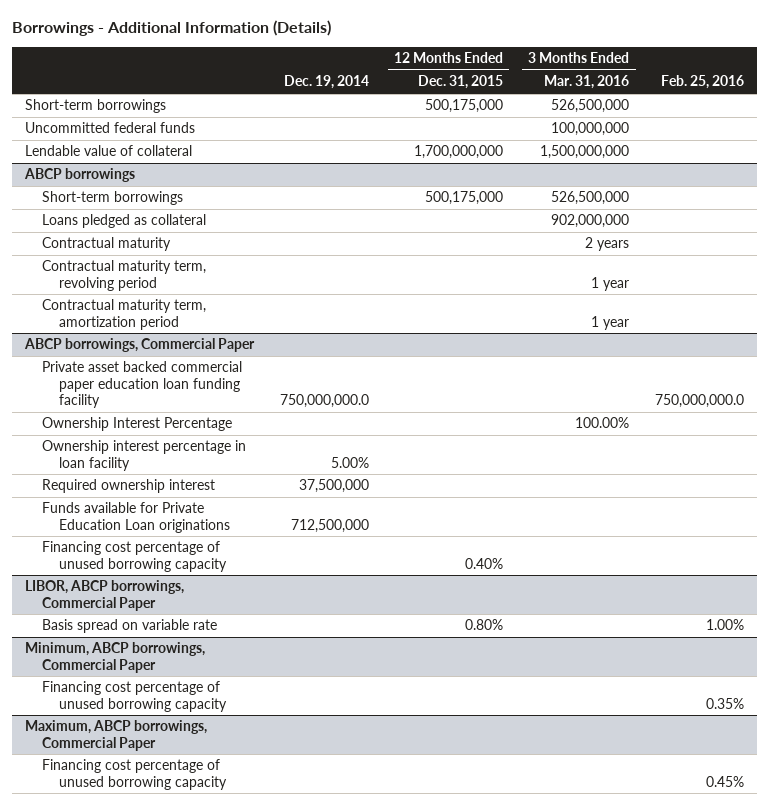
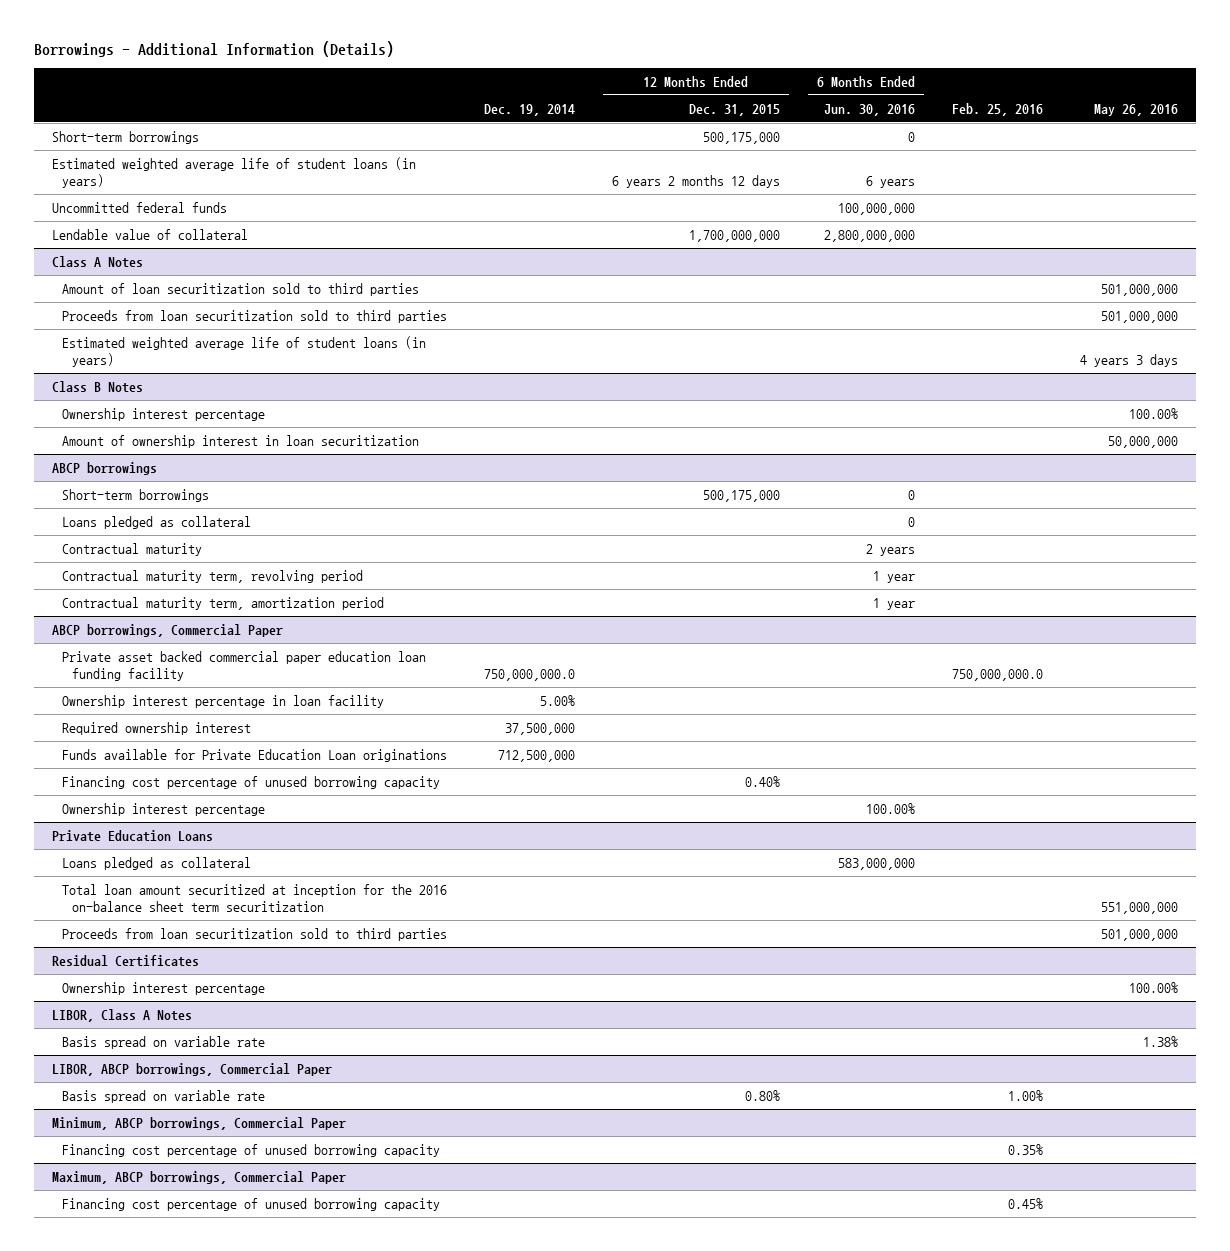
- | Dec. 19, 2014 | 12 Months Ended Dec. 31, 2015 | 3 Months Ended Mar. 31, 2016 | Feb. 25, 2016
+ | Dec. 19, 2014 | 12 Months Ended Dec. 31, 2015 | 6 Months Ended Jun. 30, 2016 | Feb. 25, 2016 | May 26, 2016
+ Estimated weighted average life of student loans (in years) | | 6 years 2 months 12 days | 6 years | |
+ Class A Notes
+ Amount of loan securitization sold to third parties | | | | | 501,000,000
+ Proceeds from loan securitization sold to third parties | | | | | 501,000,000
+ Estimated weighted average life of student loans (in years) | | | | | 4 years 3 days
+ Class B Notes
+ Ownership interest percentage | | | | | 100.00%
+ Amount of ownership interest in loan securitization | | | | | 50,000,000
@ ABCP borrowings, Commercial Paper
- Ownership Interest Percentage | | | 100.00% |
+ Ownership interest percentage | | | 100.00% | |
+ Private Education Loans
+ Loans pledged as collateral | | | 583,000,000 | |
+ Total loan amount securitized at inception for the 2016 on-balance sheet term securitization | | | | | 551,000,000
+ Proceeds from loan securitization sold to third parties | | | | | 501,000,000
+ Residual Certificates
+ Ownership interest percentage | | | | | 100.00%
+ LIBOR, Class A Notes
+ Basis spread on variable rate | | | | | 1.38%

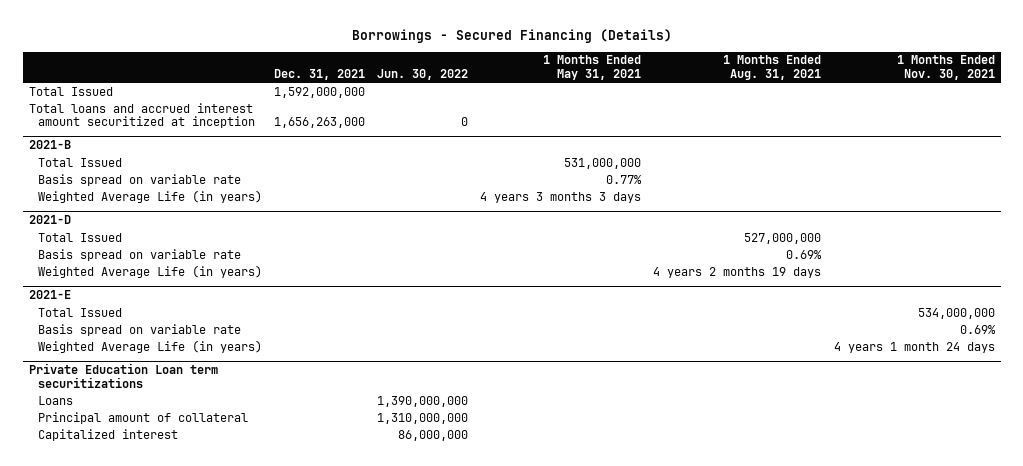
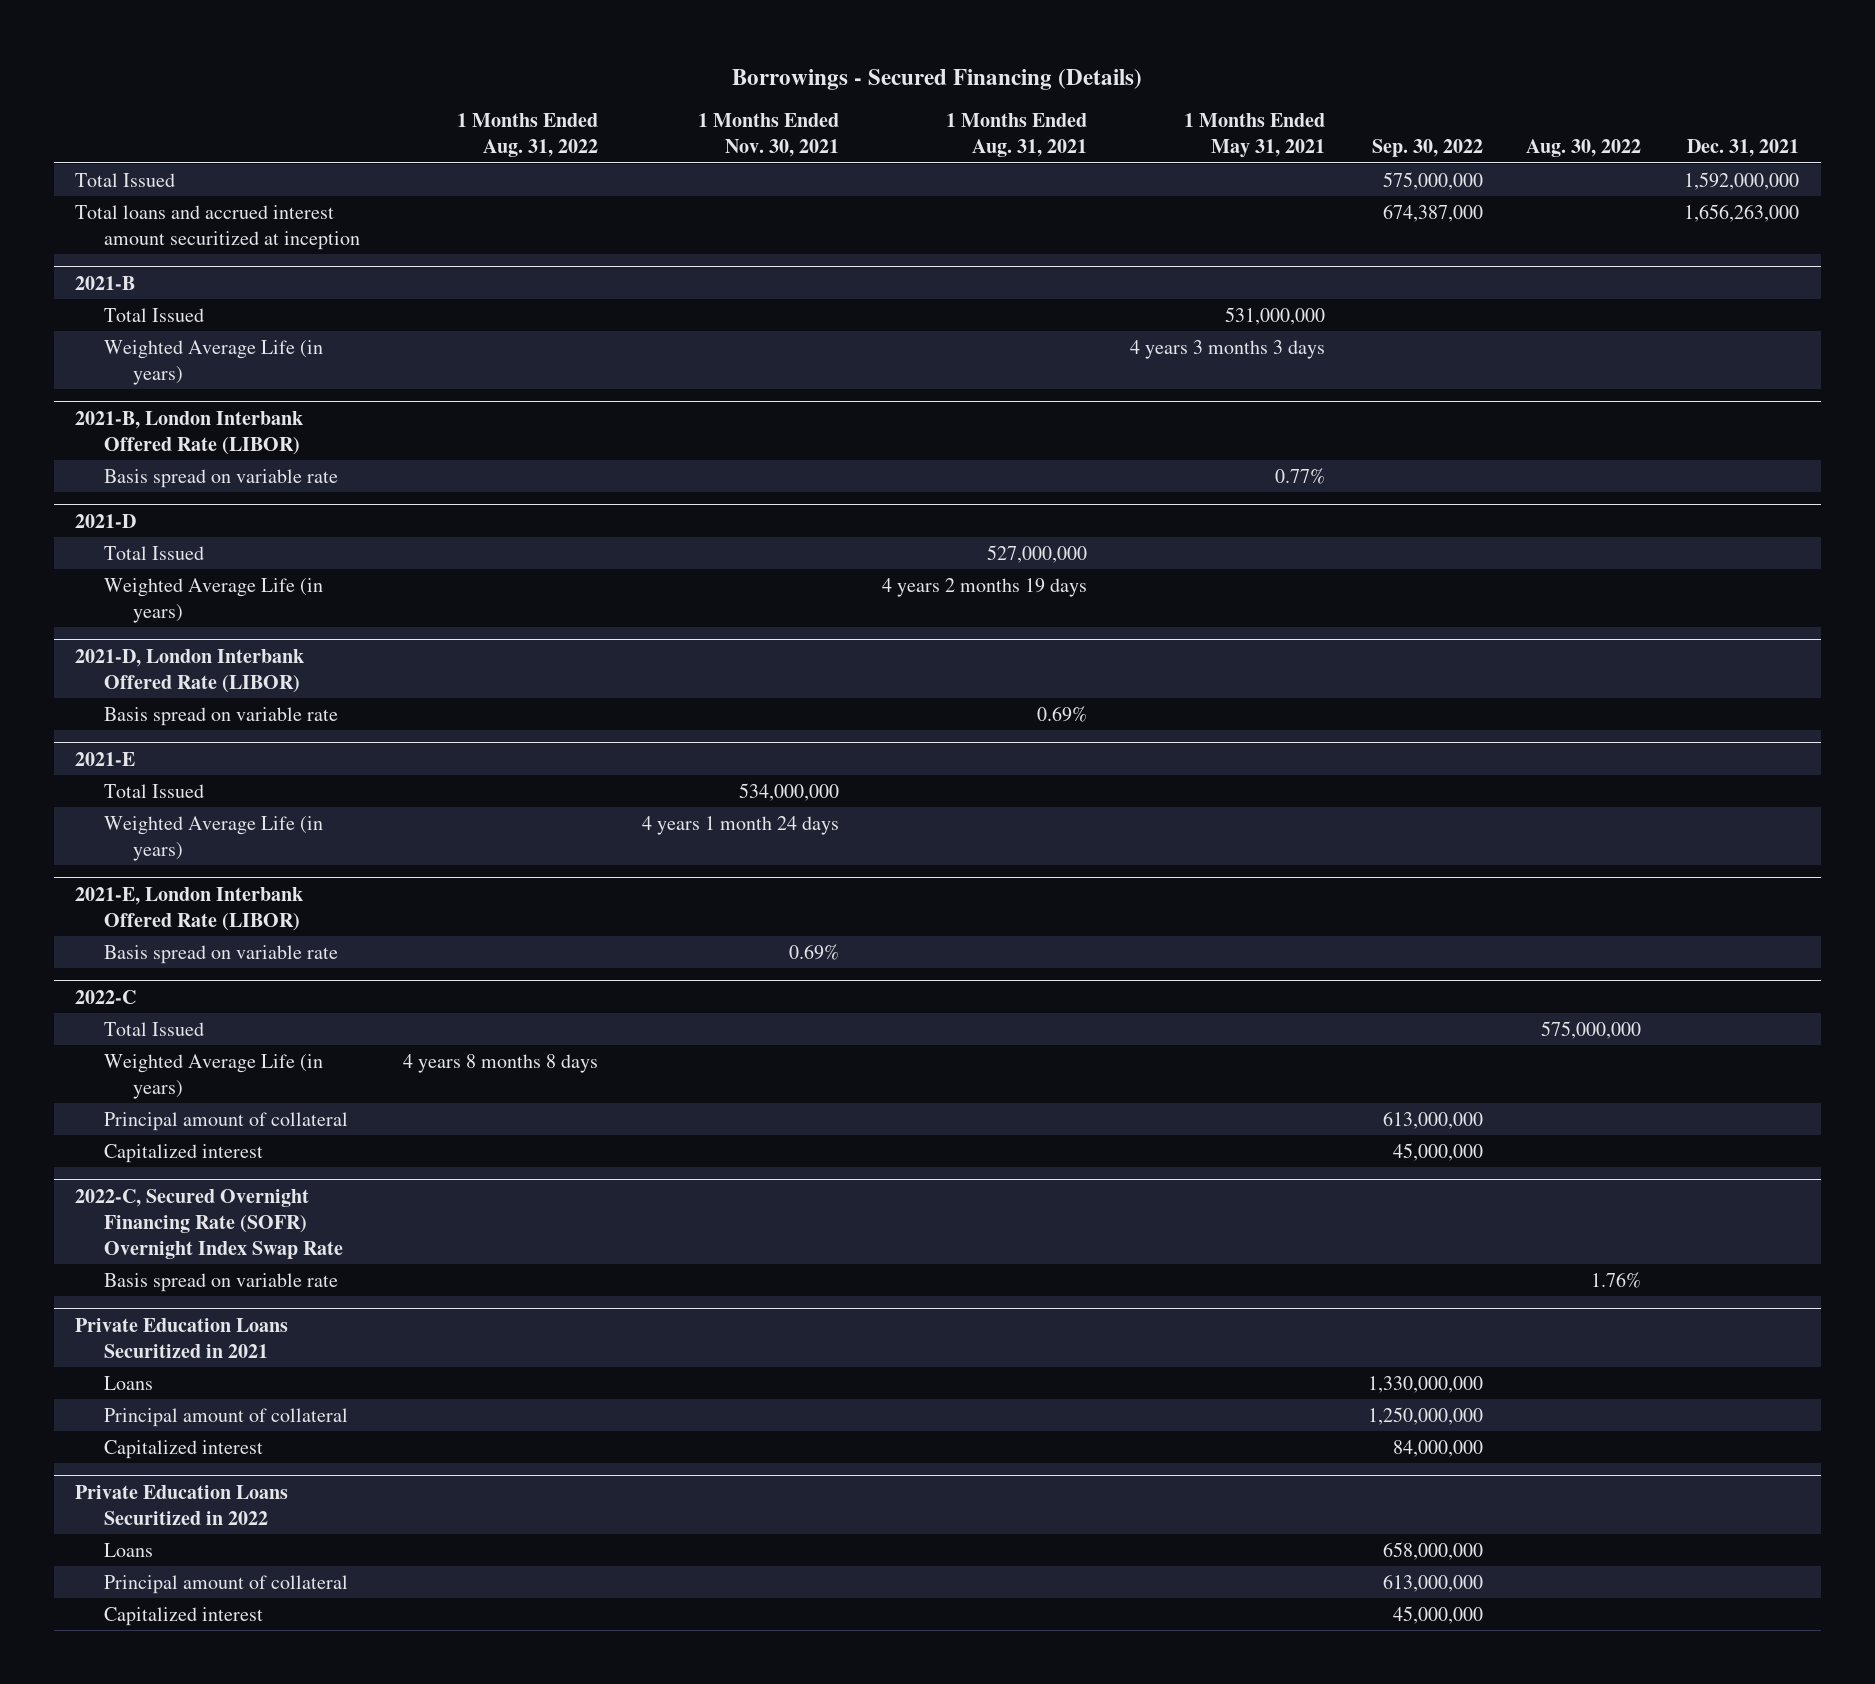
- | Dec. 31, 2021 | Jun. 30, 2022 | 1 Months Ended May 31, 2021 | 1 Months Ended Aug. 31, 2021 | 1 Months Ended Nov. 30, 2021
+ | 1 Months Ended Aug. 31, 2022 | 1 Months Ended Nov. 30, 2021 | 1 Months Ended Aug. 31, 2021 | 1 Months Ended May 31, 2021 | Sep. 30, 2022 | Aug. 30, 2022 | Dec. 31, 2021
@ 2021-B
- Basis spread on variable rate | | | 0.77% | |
+ 2021-B, London Interbank Offered Rate (LIBOR)
+ Basis spread on variable rate | | | | 0.77% | | |
@ 2021-D
- Basis spread on variable rate | | | | 0.69% |
+ 2021-D, London Interbank Offered Rate (LIBOR)
+ Basis spread on variable rate | | | 0.69% | | | |
@ 2021-E
- Basis spread on variable rate | | | | | 0.69%
- Private Education Loan term securitizations
- Loans | | 1,390,000,000 | | |
- Principal amount of collateral | | 1,310,000,000 | | |
- Capitalized interest | | 86,000,000 | | |
+ 2021-E, London Interbank Offered Rate (LIBOR)
+ Basis spread on variable rate | | 0.69% | | | | |
+ 2022-C
+ Total Issued | | | | | | 575,000,000 |
+ Weighted Average Life (in years) | 4 years 8 months 8 days | | | | | |
+ Principal amount of collateral | | | | | 613,000,000 | |
+ Capitalized interest | | | | | 45,000,000 | |
+ 2022-C, Secured Overnight Financing Rate (SOFR) Overnight Index Swap Rate
+ Basis spread on variable rate | | | | | | 1.76% |
+ Private Education Loans Securitized in 2021
+ Loans | | | | | 1,330,000,000 | |
+ Principal amount of collateral | | | | | 1,250,000,000 | |
+ Capitalized interest | | | | | 84,000,000 | |
+ Private Education Loans Securitized in 2022
+ Loans | | | | | 658,000,000 | |
+ Principal amount of collateral | | | | | 613,000,000 | |
+ Capitalized interest | | | | | 45,000,000 | |

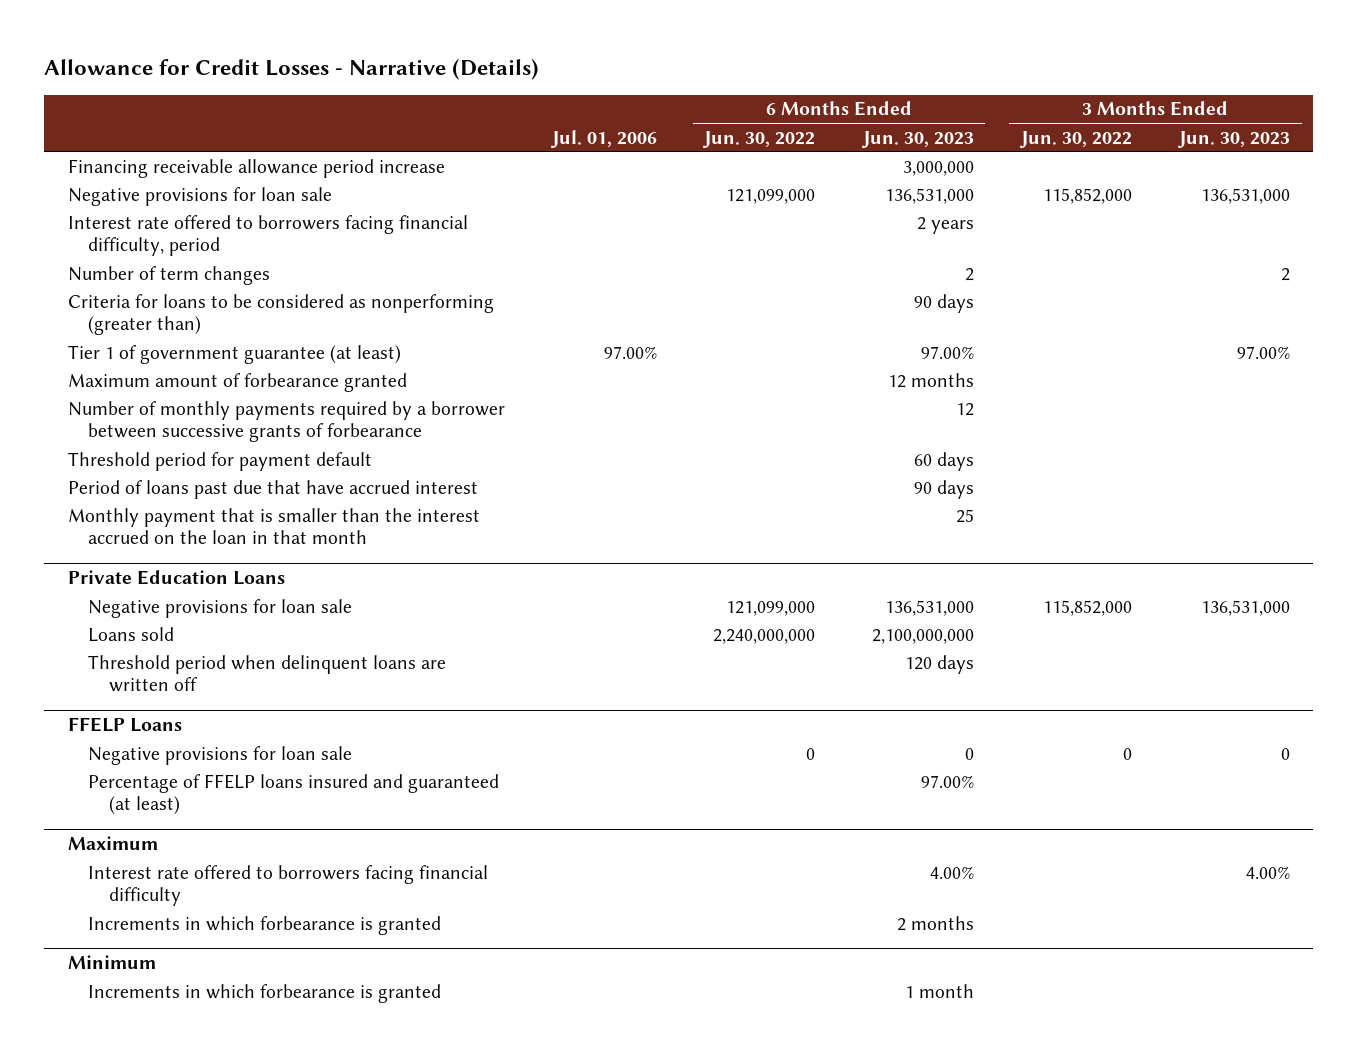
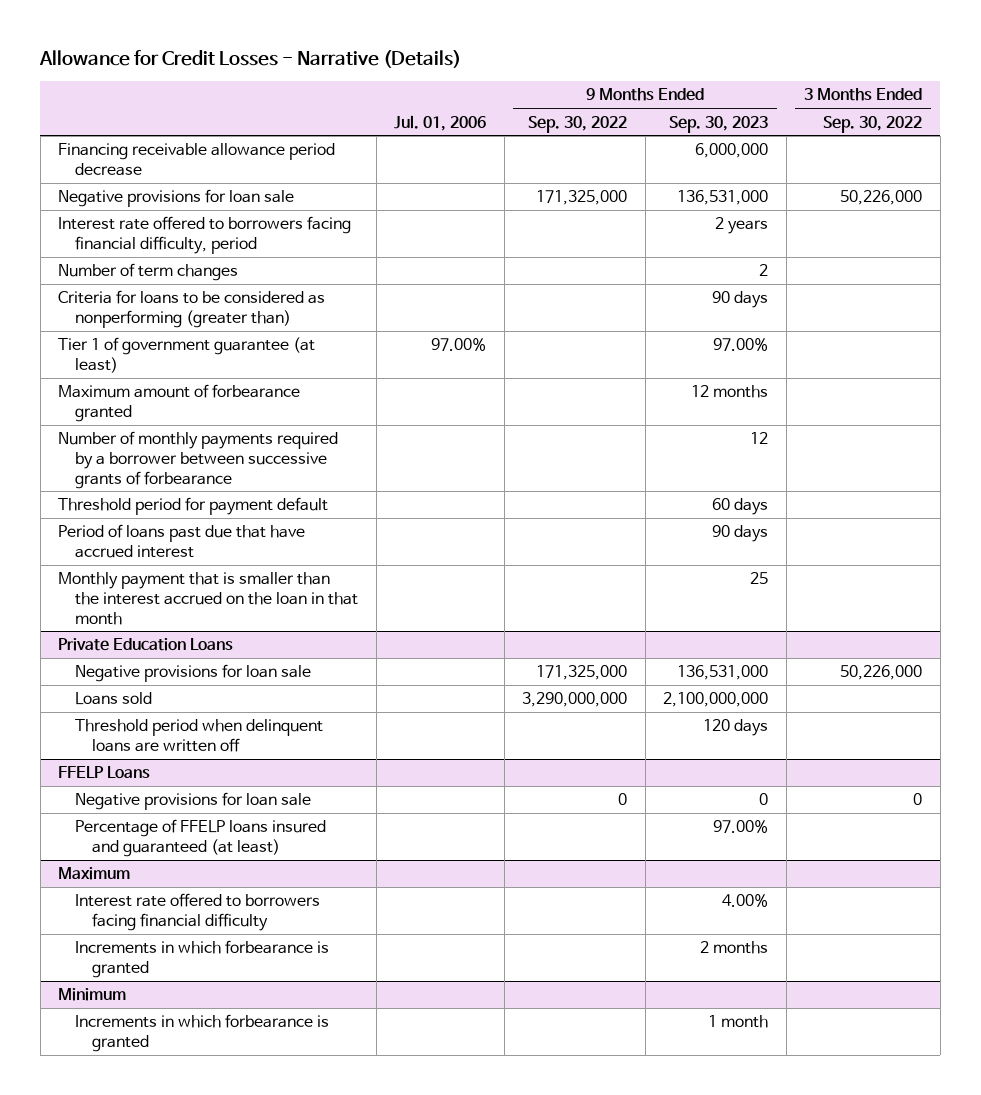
- | Jul. 01, 2006 | 6 Months Ended Jun. 30, 2022 | 6 Months Ended Jun. 30, 2023 | 3 Months Ended Jun. 30, 2022 | 3 Months Ended Jun. 30, 2023
+ | Jul. 01, 2006 | 9 Months Ended Sep. 30, 2022 | 9 Months Ended Sep. 30, 2023 | 3 Months Ended Sep. 30, 2022
- Financing receivable allowance period increase | | | 3,000,000 | |
+ Financing receivable allowance period decrease | | | 6,000,000 |

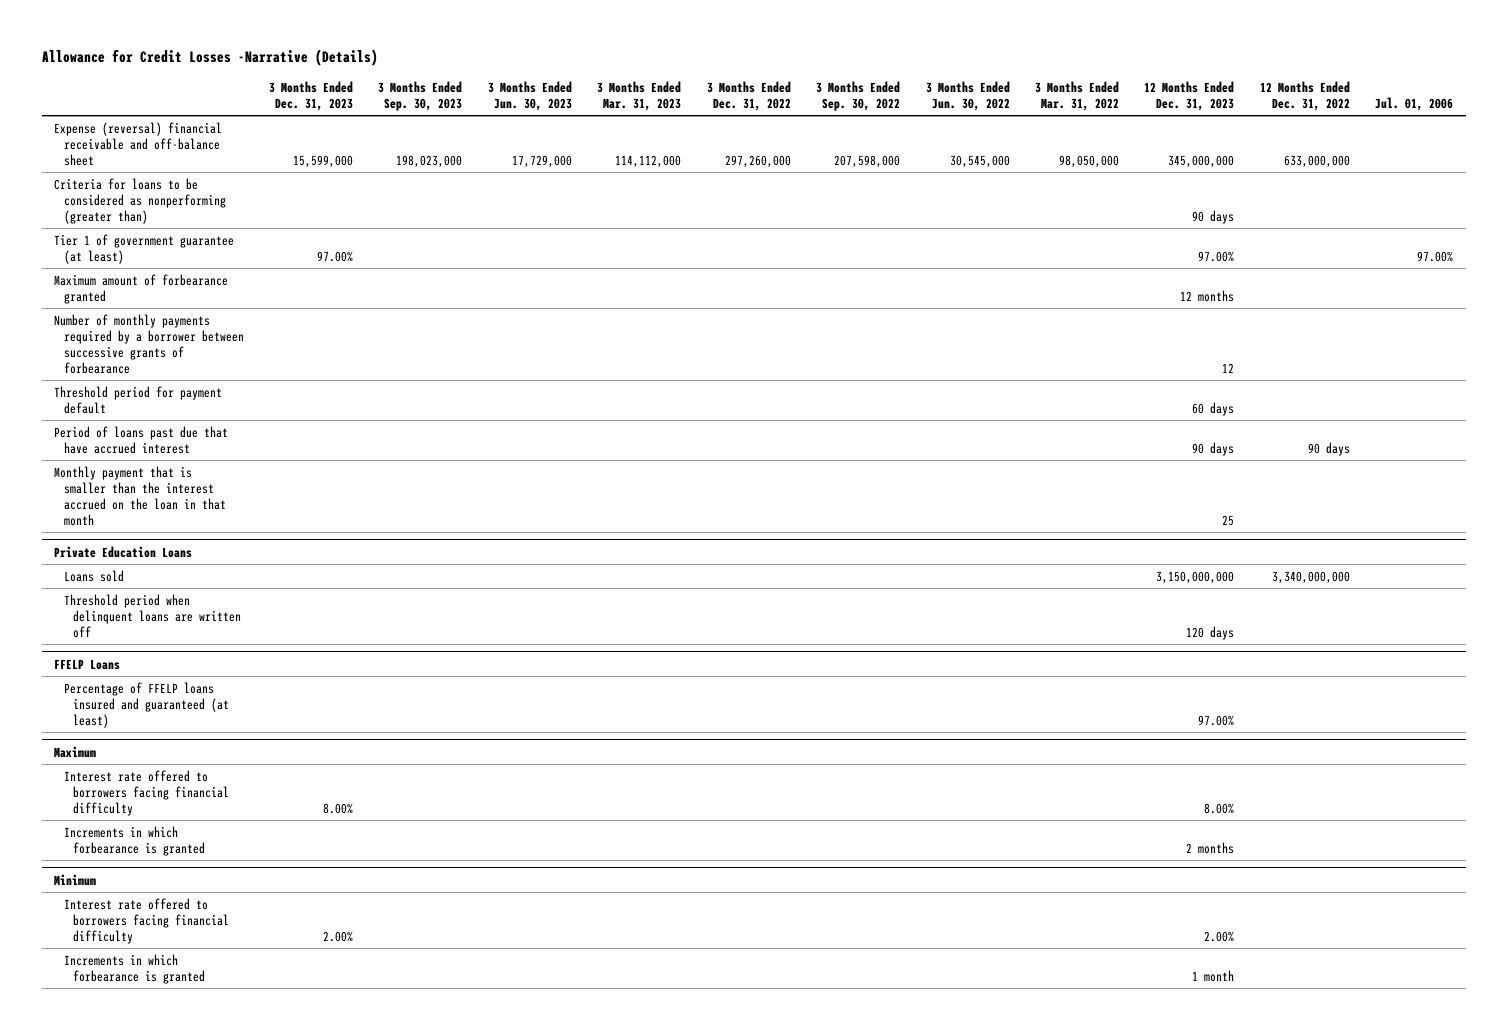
- Allowance for Credit Losses - Narrative (Details)
+ Allowance for Credit Losses -Narrative (Details)
- | Jul. 01, 2006 | 9 Months Ended Sep. 30, 2022 | 9 Months Ended Sep. 30, 2023 | 3 Months Ended Sep. 30, 2022
+ | 3 Months Ended Dec. 31, 2023 | 3 Months Ended Sep. 30, 2023 | 3 Months Ended Jun. 30, 2023 | 3 Months Ended Mar. 31, 2023 | 3 Months Ended Dec. 31, 2022 | 3 Months Ended Sep. 30, 2022 | 3 Months Ended Jun. 30, 2022 | 3 Months Ended Mar. 31, 2022 | 12 Months Ended Dec. 31, 2023 | 12 Months Ended Dec. 31, 2022 | Jul. 01, 2006
- Financing receivable allowance period decrease | | | 6,000,000 |
- Negative provisions for loan sale | | 171,325,000 | 136,531,000 | 50,226,000
- Interest rate offered to borrowers facing financial difficulty, period | | | 2 years |
- Number of term changes | | | 2 |
+ Expense (reversal) financial receivable and off-balance sheet | 15,599,000 | 198,023,000 | 17,729,000 | 114,112,000 | 297,260,000 | 207,598,000 | 30,545,000 | 98,050,000 | 345,000,000 | 633,000,000 |
@ Private Education Loans
- Negative provisions for loan sale | | 171,325,000 | 136,531,000 | 50,226,000
@ FFELP Loans
- Negative provisions for loan sale | | 0 | 0 | 0
@ Minimum
+ Interest rate offered to borrowers facing financial difficulty | 2.00% | | | | | | | | 2.00% | |

